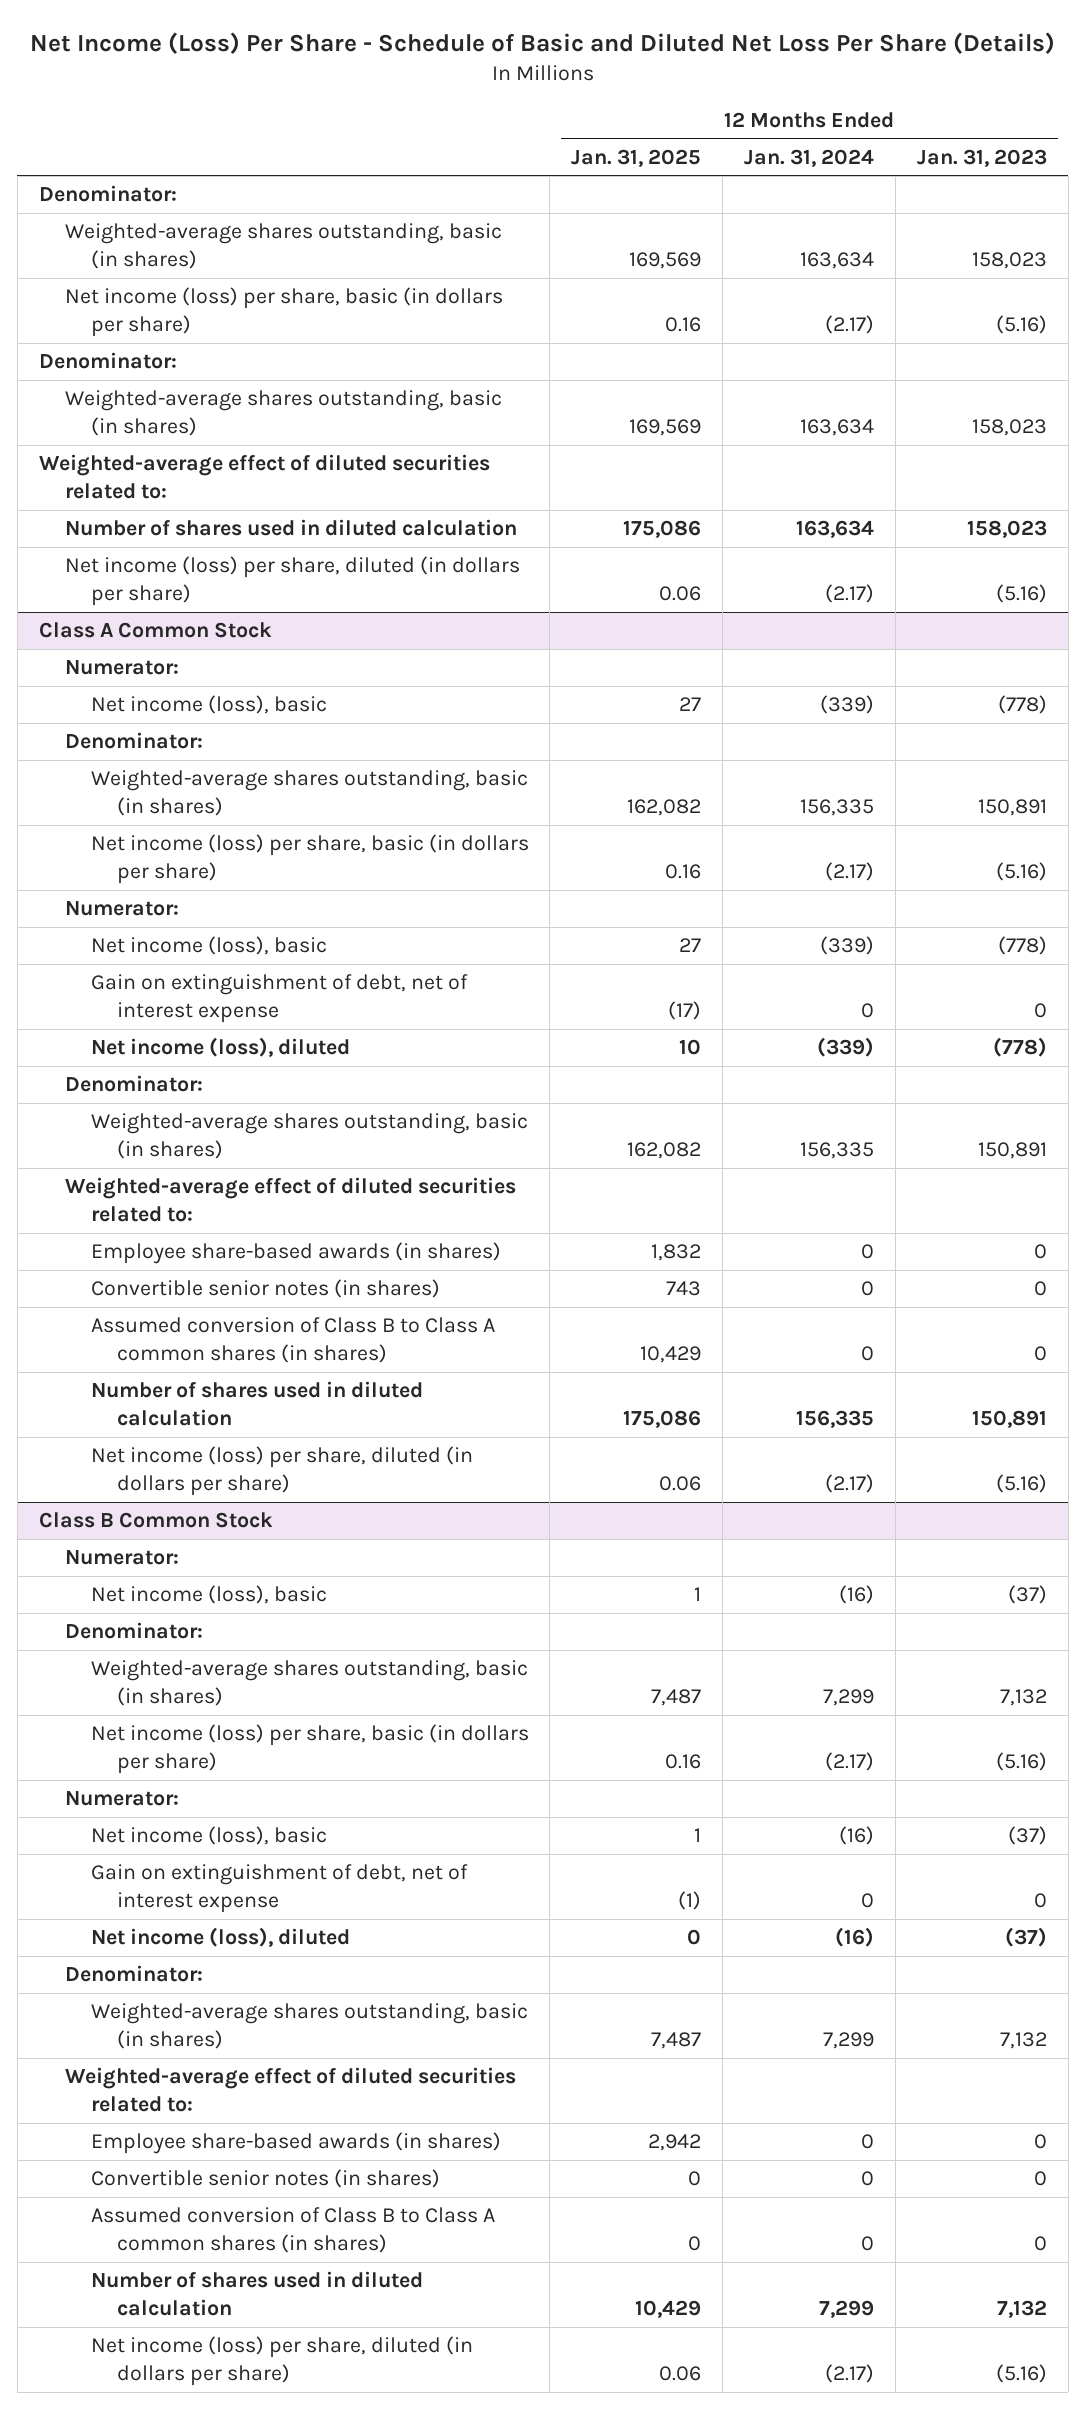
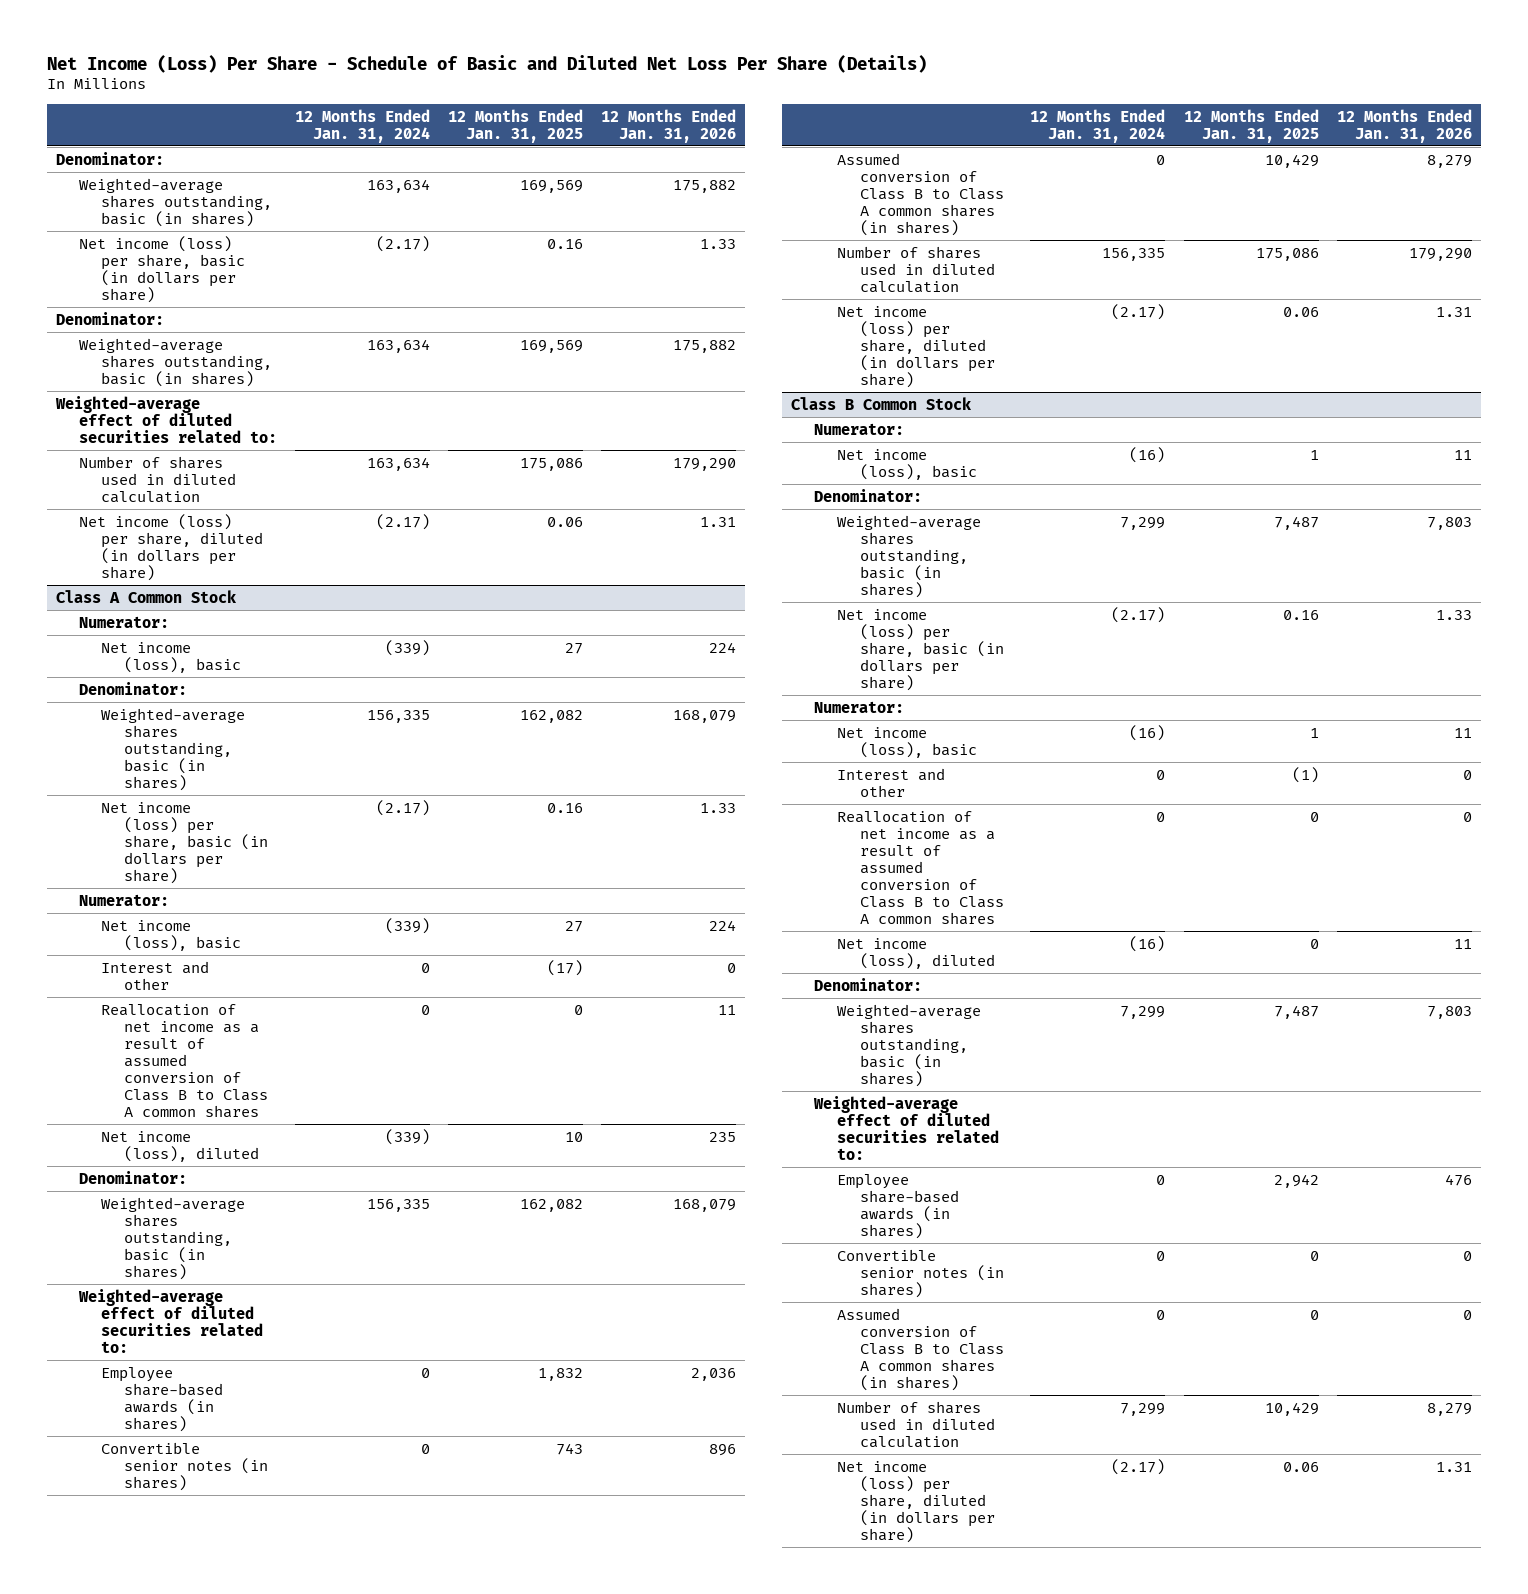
- | 12 Months Ended Jan. 31, 2025 | 12 Months Ended Jan. 31, 2024 | 12 Months Ended Jan. 31, 2023
+ | 12 Months Ended Jan. 31, 2024 | 12 Months Ended Jan. 31, 2025 | 12 Months Ended Jan. 31, 2026
@ Class A Common Stock
- Gain on extinguishment of debt, net of interest expense | (17) | 0 | 0
+ Interest and other | 0 | (17) | 0
+ Reallocation of net income as a result of assumed conversion of Class B to Class A common shares | 0 | 0 | 11
@ Class B Common Stock
- Gain on extinguishment of debt, net of interest expense | (1) | 0 | 0
+ Interest and other | 0 | (1) | 0
+ Reallocation of net income as a result of assumed conversion of Class B to Class A common shares | 0 | 0 | 0

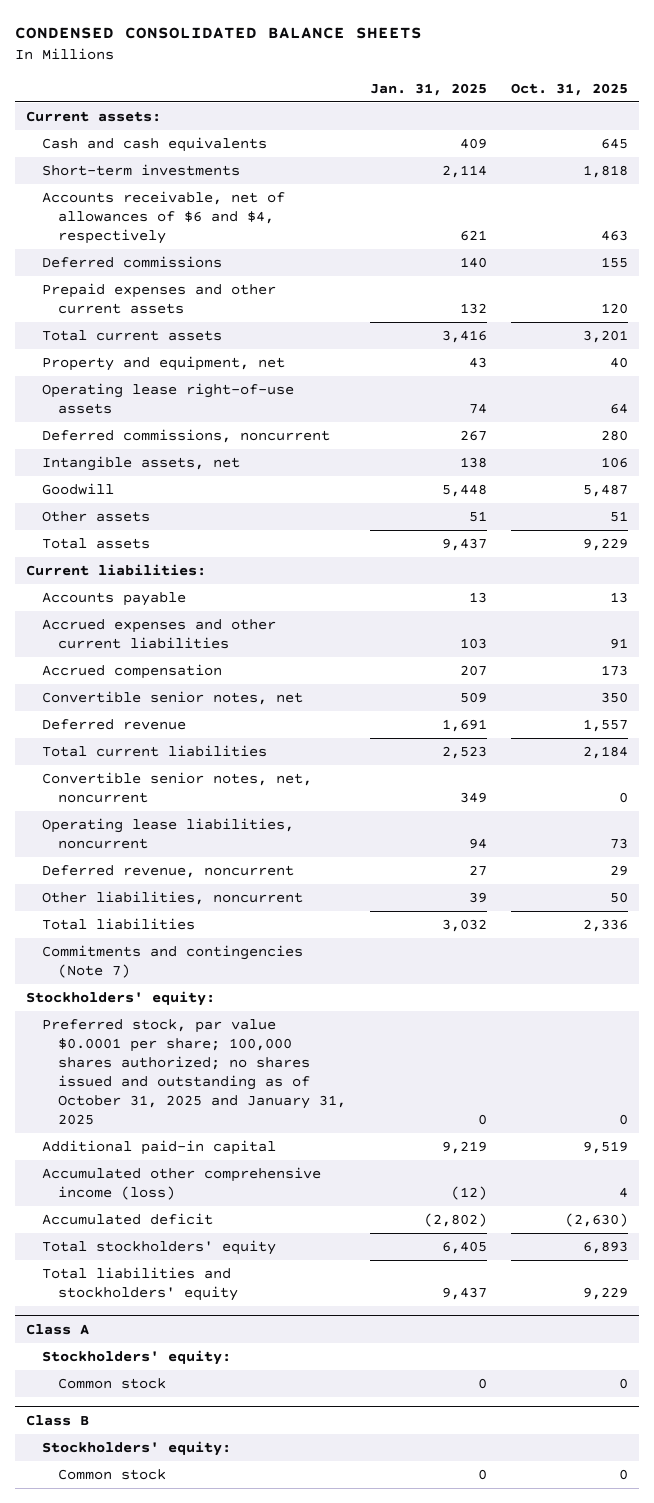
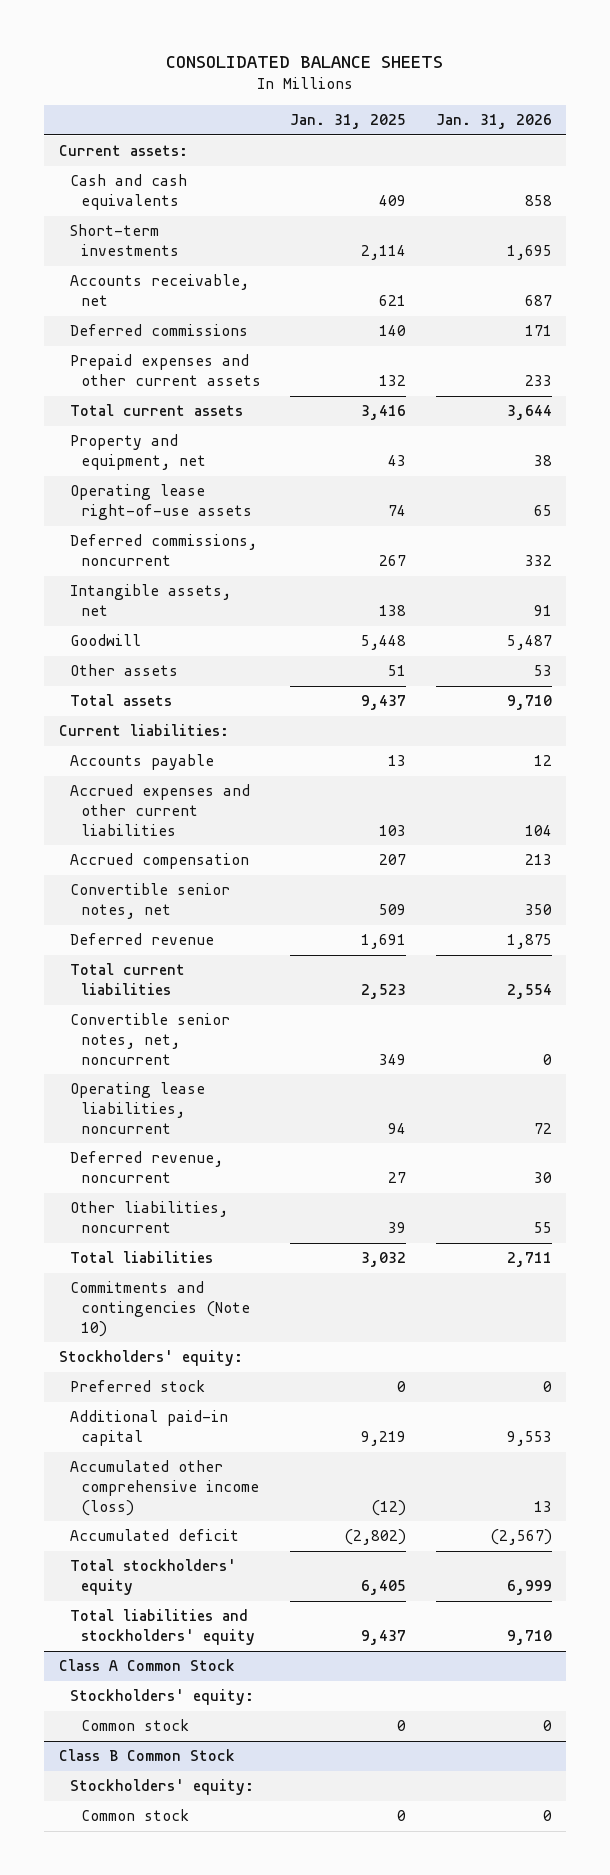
- CONDENSED CONSOLIDATED BALANCE SHEETS
+ CONSOLIDATED BALANCE SHEETS
- | Jan. 31, 2025 | Oct. 31, 2025
+ | Jan. 31, 2025 | Jan. 31, 2026
- Accounts receivable, net of allowances of $6 and $4, respectively | 621 | 463
+ Accounts receivable, net | 621 | 687
- Commitments and contingencies (Note 7)
+ Commitments and contingencies (Note 10)
- Preferred stock, par value $0.0001 per share; 100,000 shares authorized; no shares issued and outstanding as of October 31, 2025 and January 31, 2025 | 0 | 0
+ Preferred stock | 0 | 0
- Class A
+ Class A Common Stock
- Class B
+ Class B Common Stock

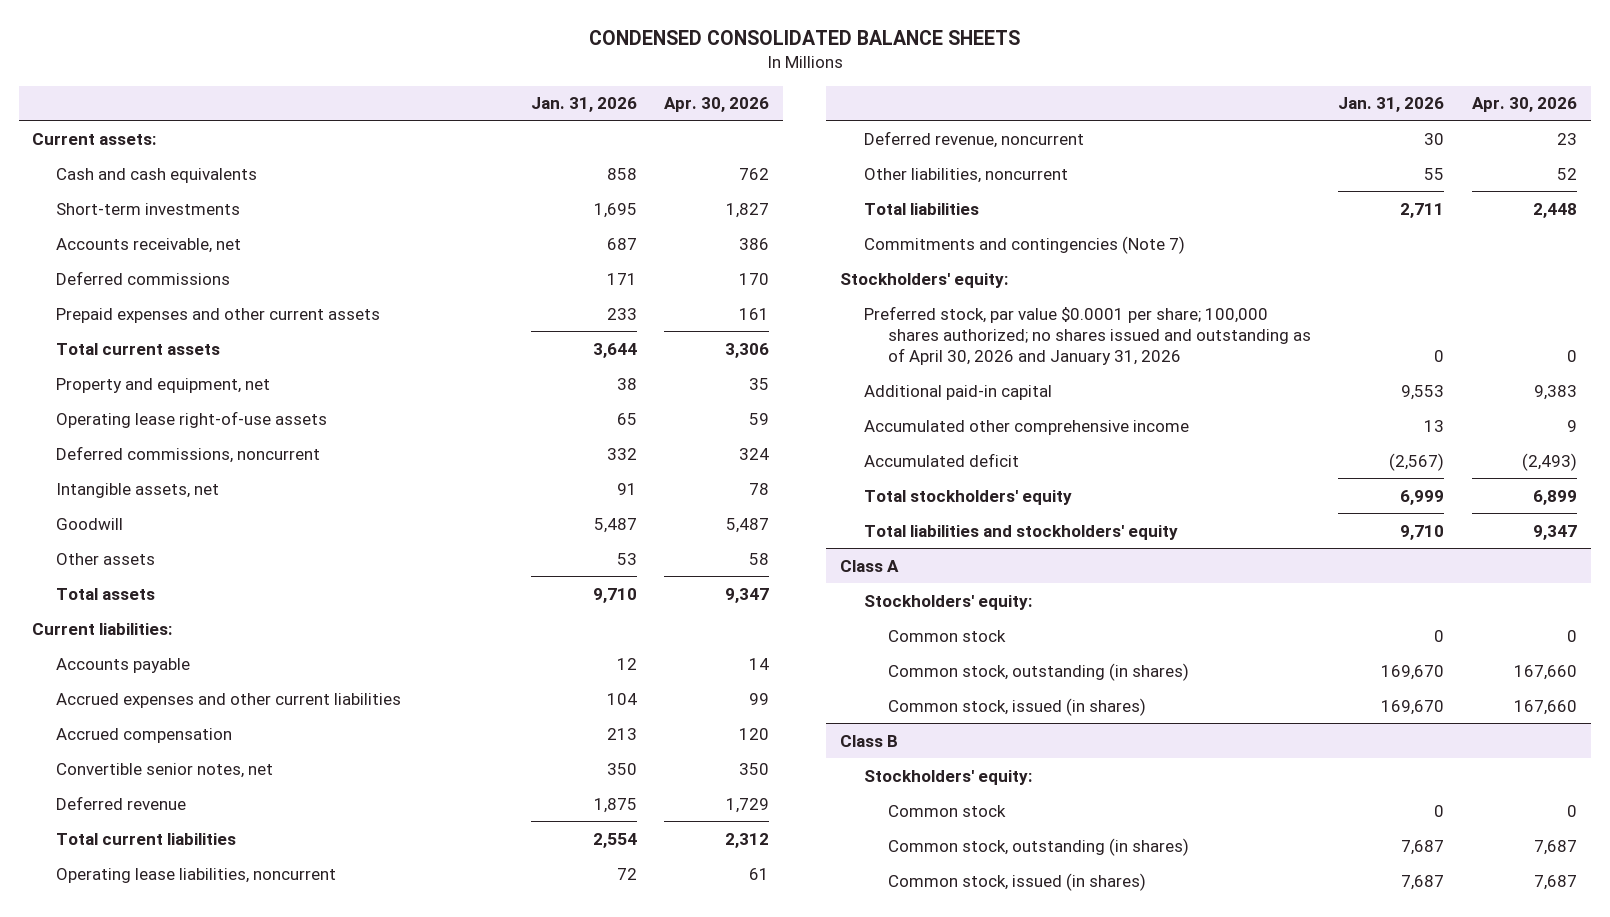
- CONSOLIDATED BALANCE SHEETS
+ CONDENSED CONSOLIDATED BALANCE SHEETS
- | Jan. 31, 2025 | Jan. 31, 2026
+ | Jan. 31, 2026 | Apr. 30, 2026
- Convertible senior notes, net, noncurrent | 349 | 0
- Commitments and contingencies (Note 10)
+ Commitments and contingencies (Note 7)
- Preferred stock | 0 | 0
+ Preferred stock, par value $0.0001 per share; 100,000 shares authorized; no shares issued and outstanding as of April 30, 2026 and January 31, 2026 | 0 | 0
- Accumulated other comprehensive income (loss) | (12) | 13
+ Accumulated other comprehensive income | 13 | 9
- Class A Common Stock
+ Class A
- Class B Common Stock
+ Common stock, outstanding (in shares) | 169,670 | 167,660
+ Common stock, issued (in shares) | 169,670 | 167,660
+ Class B
+ Common stock, outstanding (in shares) | 7,687 | 7,687
+ Common stock, issued (in shares) | 7,687 | 7,687

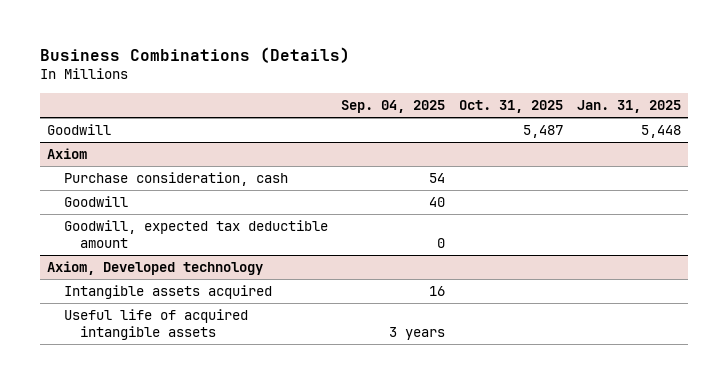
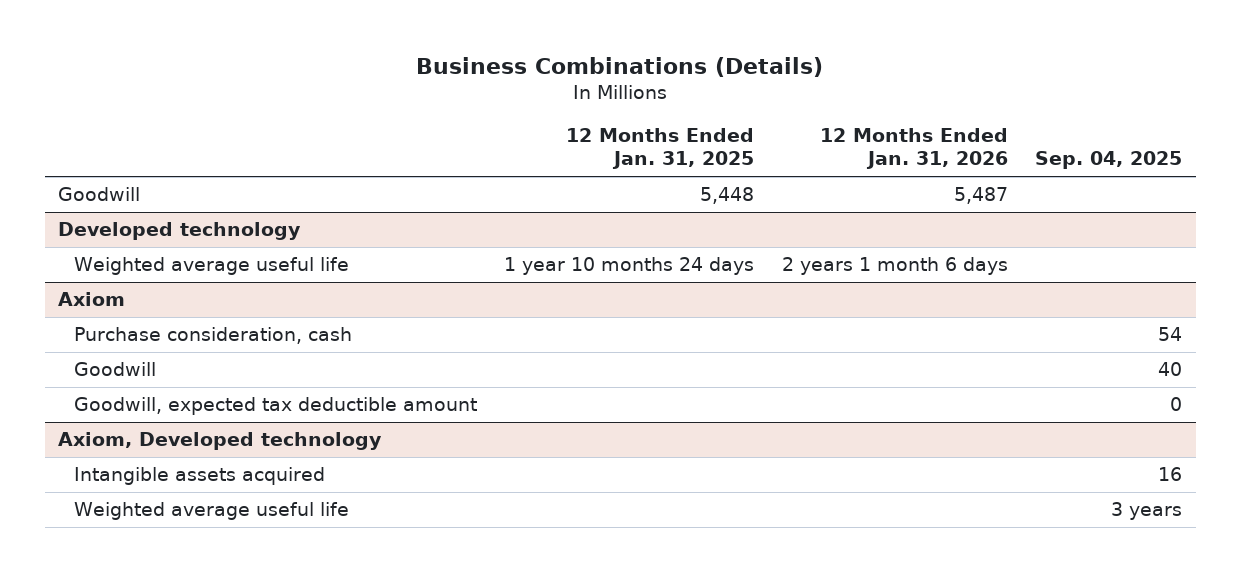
- | Sep. 04, 2025 | Oct. 31, 2025 | Jan. 31, 2025
+ | 12 Months Ended Jan. 31, 2025 | 12 Months Ended Jan. 31, 2026 | Sep. 04, 2025
+ Developed technology
+ Weighted average useful life | 1 year 10 months 24 days | 2 years 1 month 6 days |
@ Axiom, Developed technology
- Useful life of acquired intangible assets | 3 years | |
+ Weighted average useful life | | | 3 years

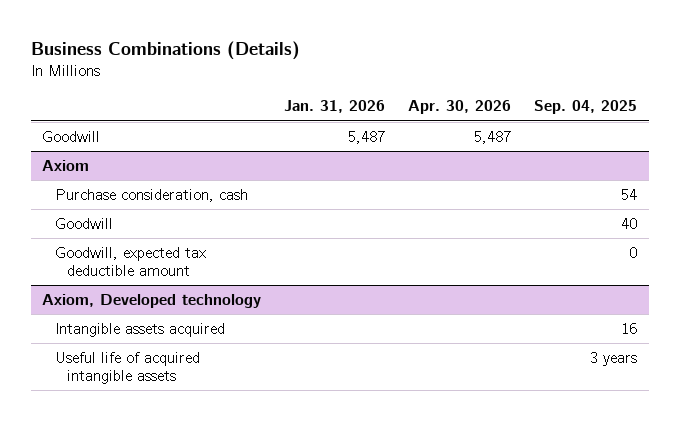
- | 12 Months Ended Jan. 31, 2025 | 12 Months Ended Jan. 31, 2026 | Sep. 04, 2025
+ | Jan. 31, 2026 | Apr. 30, 2026 | Sep. 04, 2025
- Developed technology
- Weighted average useful life | 1 year 10 months 24 days | 2 years 1 month 6 days |
@ Axiom, Developed technology
- Weighted average useful life | | | 3 years
+ Useful life of acquired intangible assets | | | 3 years

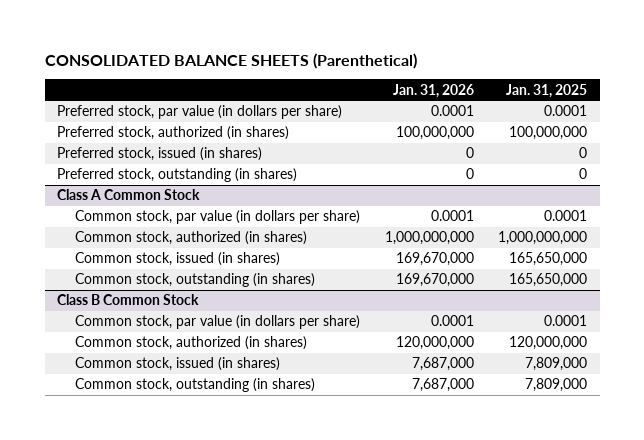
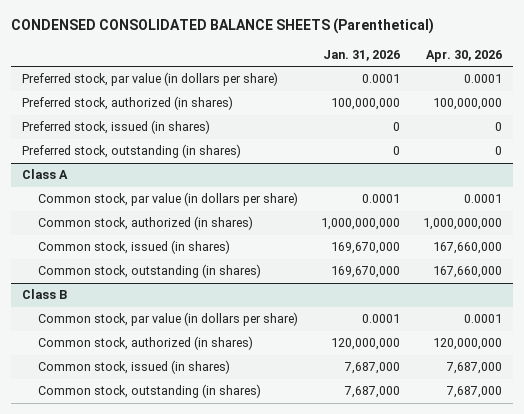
- CONSOLIDATED BALANCE SHEETS (Parenthetical)
+ CONDENSED CONSOLIDATED BALANCE SHEETS (Parenthetical)
- | Jan. 31, 2026 | Jan. 31, 2025
+ | Jan. 31, 2026 | Apr. 30, 2026
- Class A Common Stock
+ Class A
- Class B Common Stock
+ Class B

